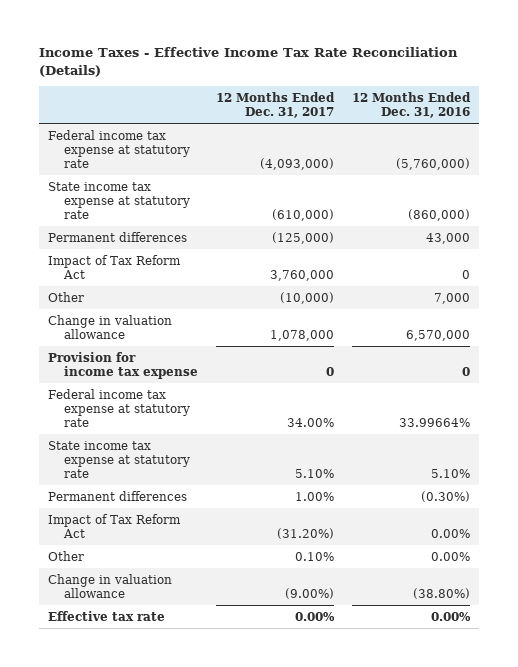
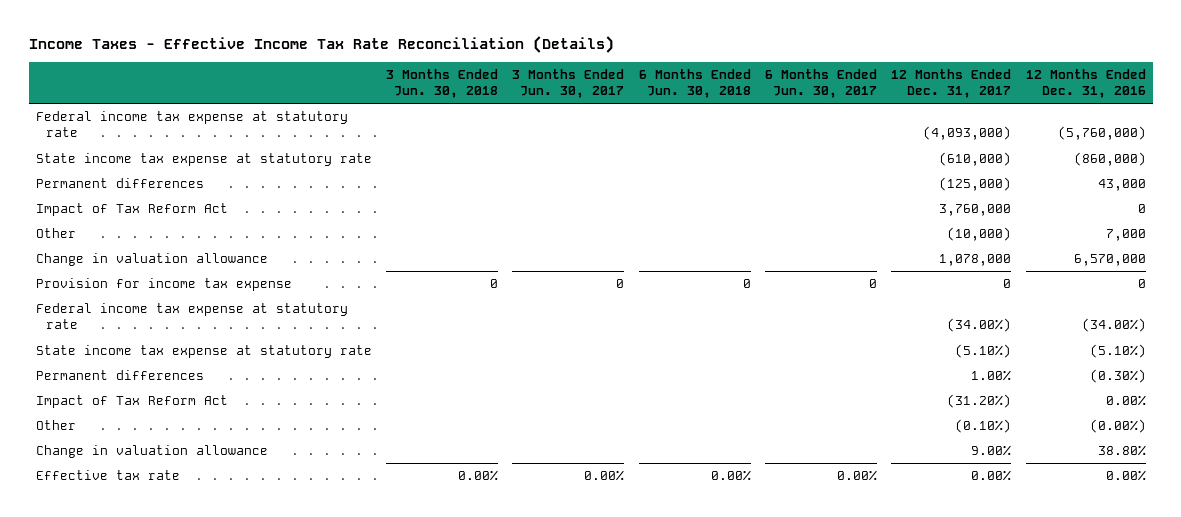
- | 12 Months Ended Dec. 31, 2017 | 12 Months Ended Dec. 31, 2016
+ | 3 Months Ended Jun. 30, 2018 | 3 Months Ended Jun. 30, 2017 | 6 Months Ended Jun. 30, 2018 | 6 Months Ended Jun. 30, 2017 | 12 Months Ended Dec. 31, 2017 | 12 Months Ended Dec. 31, 2016
- Federal income tax expense at statutory rate | 34.00% | 33.99664%
- State income tax expense at statutory rate | 5.10% | 5.10%
+ Federal income tax expense at statutory rate | | | | | (34.00%) | (34.00%)
+ State income tax expense at statutory rate | | | | | (5.10%) | (5.10%)
- Other | 0.10% | 0.00%
- Change in valuation allowance | (9.00%) | (38.80%)
+ Other | | | | | (0.10%) | (0.00%)
+ Change in valuation allowance | | | | | 9.00% | 38.80%

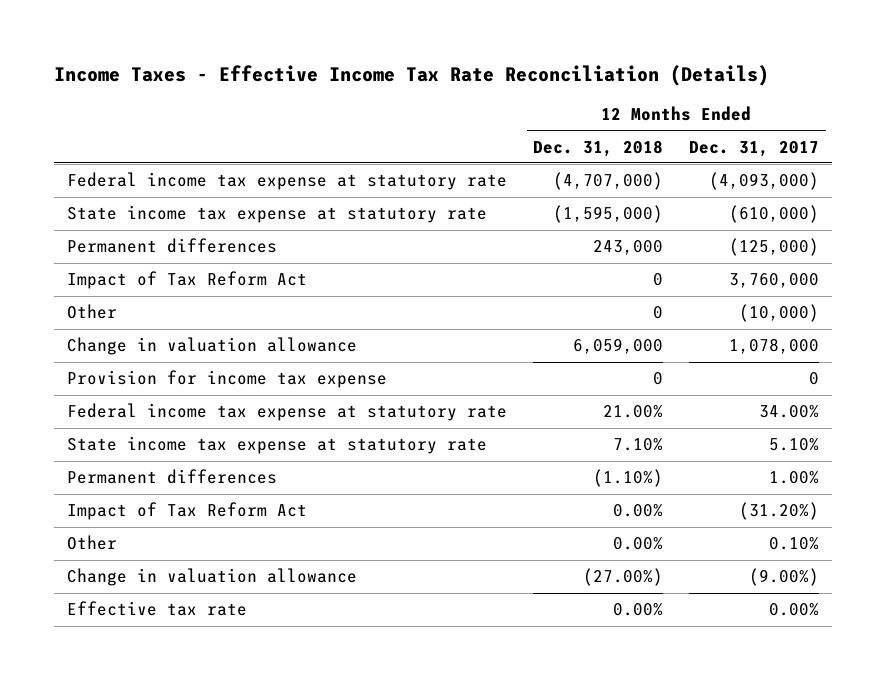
- | 3 Months Ended Jun. 30, 2018 | 3 Months Ended Jun. 30, 2017 | 6 Months Ended Jun. 30, 2018 | 6 Months Ended Jun. 30, 2017 | 12 Months Ended Dec. 31, 2017 | 12 Months Ended Dec. 31, 2016
+ | 12 Months Ended Dec. 31, 2018 | 12 Months Ended Dec. 31, 2017
- Federal income tax expense at statutory rate | | | | | (34.00%) | (34.00%)
- State income tax expense at statutory rate | | | | | (5.10%) | (5.10%)
+ Federal income tax expense at statutory rate | 21.00% | 34.00%
+ State income tax expense at statutory rate | 7.10% | 5.10%
- Other | | | | | (0.10%) | (0.00%)
- Change in valuation allowance | | | | | 9.00% | 38.80%
+ Other | 0.00% | 0.10%
+ Change in valuation allowance | (27.00%) | (9.00%)

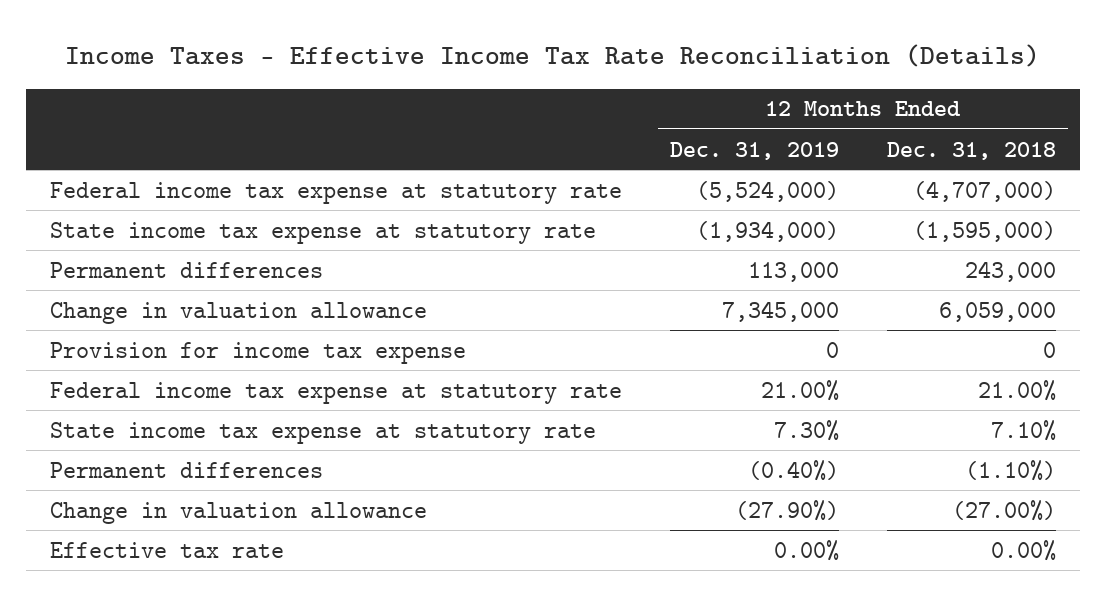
- | 12 Months Ended Dec. 31, 2018 | 12 Months Ended Dec. 31, 2017
+ | 12 Months Ended Dec. 31, 2019 | 12 Months Ended Dec. 31, 2018
- Impact of Tax Reform Act | 0 | 3,760,000
- Other | 0 | (10,000)
- Impact of Tax Reform Act | 0.00% | (31.20%)
- Other | 0.00% | 0.10%

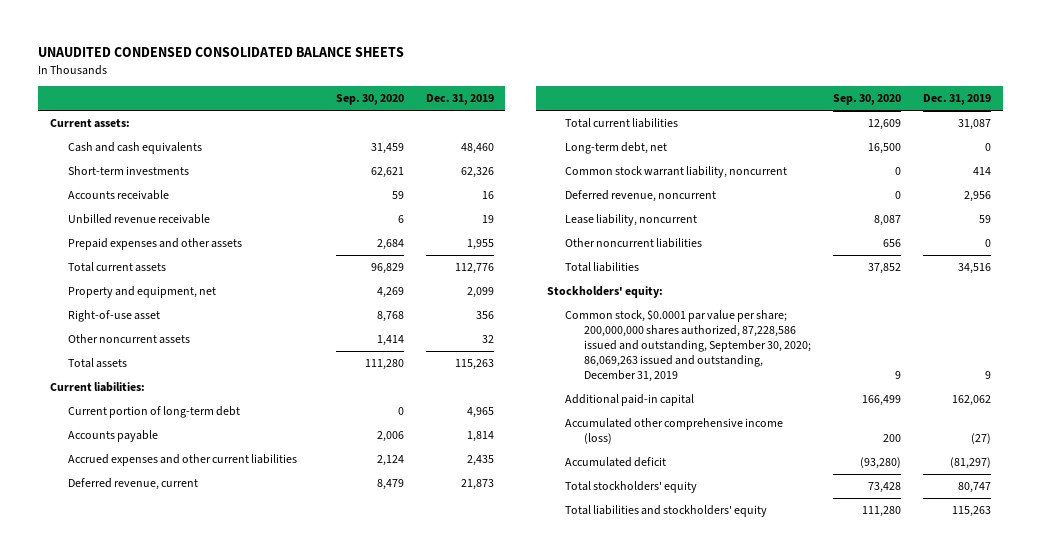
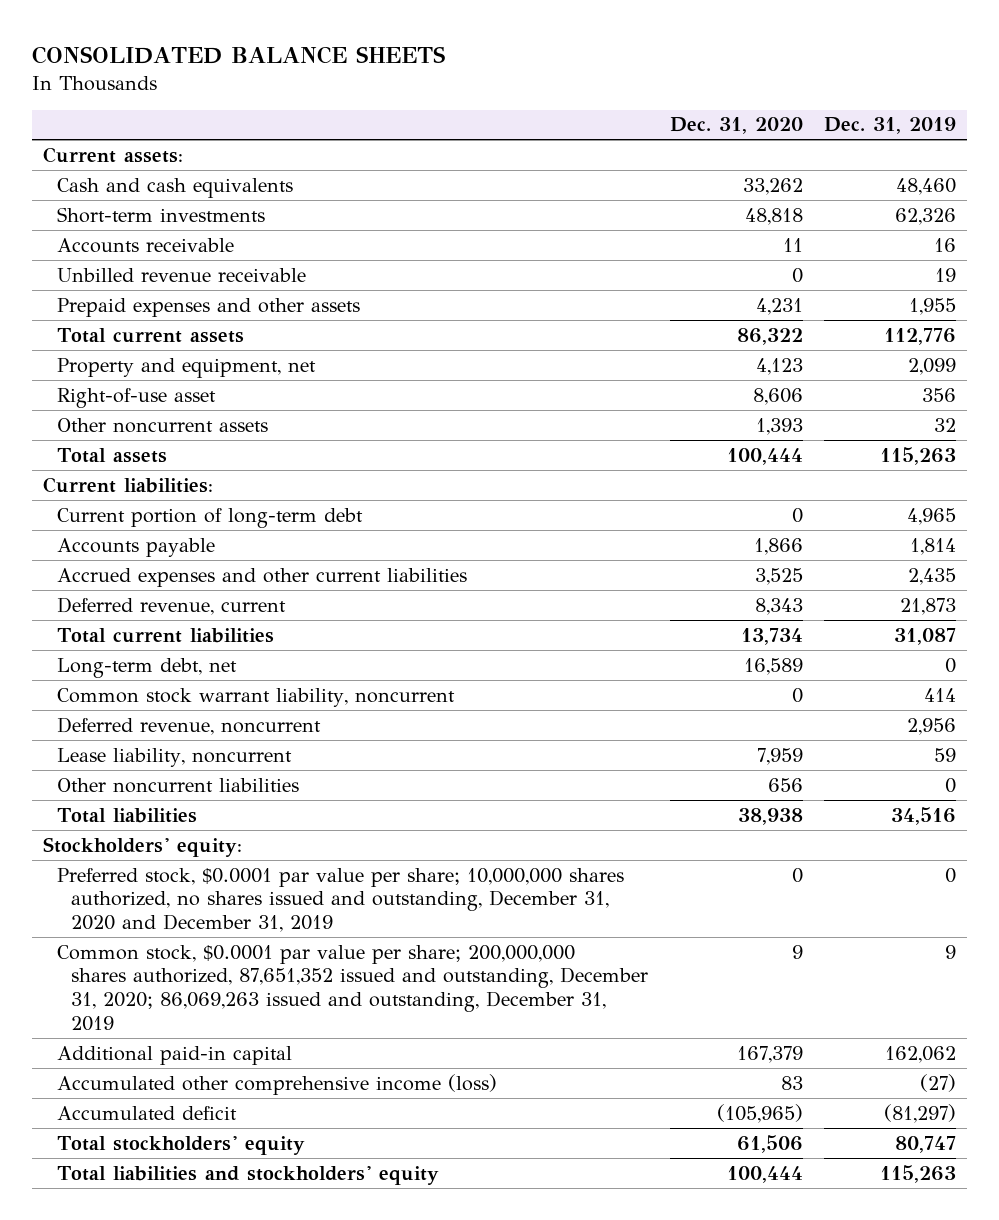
- UNAUDITED CONDENSED CONSOLIDATED BALANCE SHEETS
+ CONSOLIDATED BALANCE SHEETS
- | Sep. 30, 2020 | Dec. 31, 2019
+ | Dec. 31, 2020 | Dec. 31, 2019
- Common stock, $0.0001 par value per share; 200,000,000 shares authorized, 87,228,586 issued and outstanding, September 30, 2020; 86,069,263 issued and outstanding, December 31, 2019 | 9 | 9
+ Preferred stock, $0.0001 par value per share; 10,000,000 shares authorized, no shares issued and outstanding, December 31, 2020 and December 31, 2019 | 0 | 0
+ Common stock, $0.0001 par value per share; 200,000,000 shares authorized, 87,651,352 issued and outstanding, December 31, 2020; 86,069,263 issued and outstanding, December 31, 2019 | 9 | 9

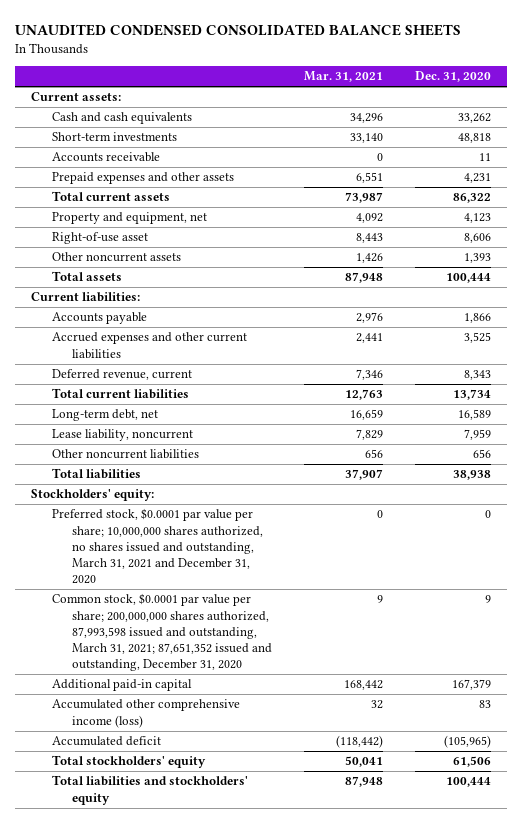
- CONSOLIDATED BALANCE SHEETS
+ UNAUDITED CONDENSED CONSOLIDATED BALANCE SHEETS
- | Dec. 31, 2020 | Dec. 31, 2019
+ | Mar. 31, 2021 | Dec. 31, 2020
- Unbilled revenue receivable | 0 | 19
- Current portion of long-term debt | 0 | 4,965
- Common stock warrant liability, noncurrent | 0 | 414
- Deferred revenue, noncurrent | | 2,956
- Preferred stock, $0.0001 par value per share; 10,000,000 shares authorized, no shares issued and outstanding, December 31, 2020 and December 31, 2019 | 0 | 0
- Common stock, $0.0001 par value per share; 200,000,000 shares authorized, 87,651,352 issued and outstanding, December 31, 2020; 86,069,263 issued and outstanding, December 31, 2019 | 9 | 9
+ Preferred stock, $0.0001 par value per share; 10,000,000 shares authorized, no shares issued and outstanding, March 31, 2021 and December 31, 2020 | 0 | 0
+ Common stock, $0.0001 par value per share; 200,000,000 shares authorized, 87,993,598 issued and outstanding, March 31, 2021; 87,651,352 issued and outstanding, December 31, 2020 | 9 | 9

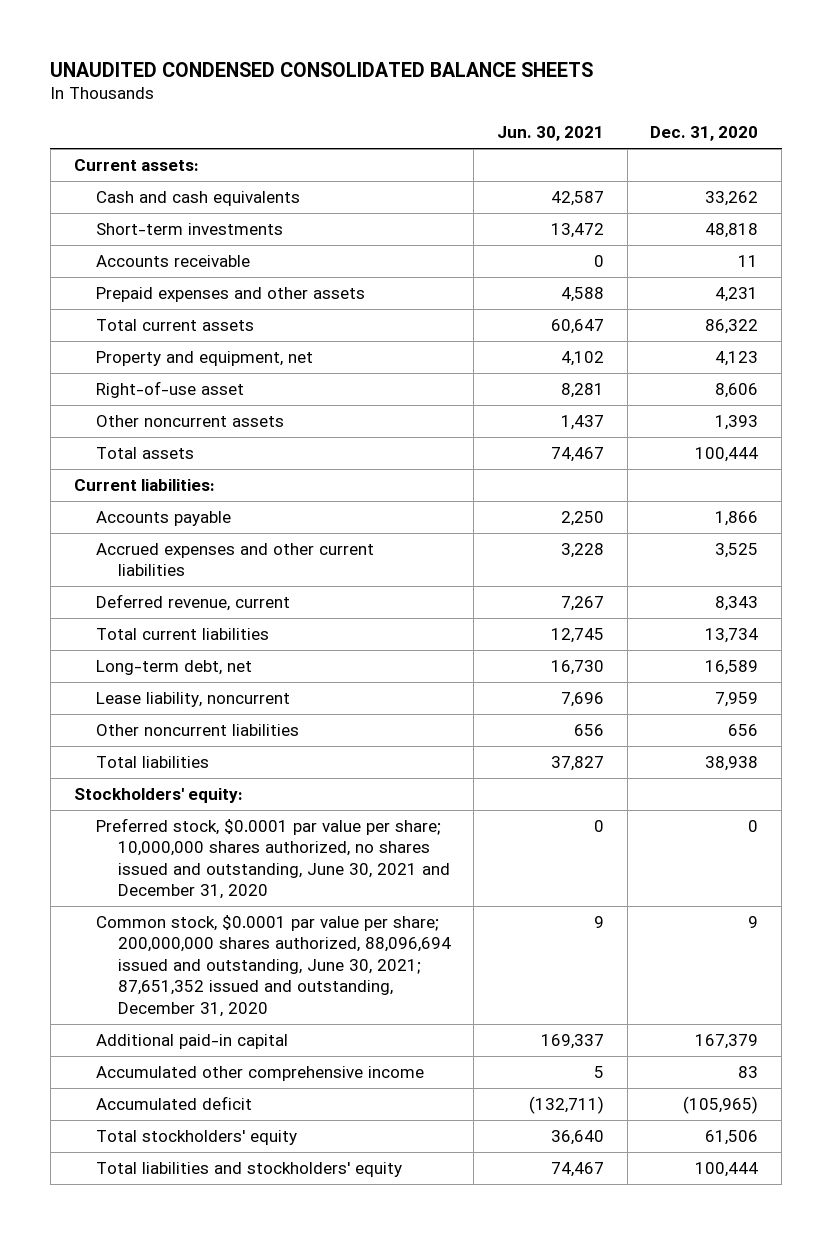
- | Mar. 31, 2021 | Dec. 31, 2020
+ | Jun. 30, 2021 | Dec. 31, 2020
- Preferred stock, $0.0001 par value per share; 10,000,000 shares authorized, no shares issued and outstanding, March 31, 2021 and December 31, 2020 | 0 | 0
- Common stock, $0.0001 par value per share; 200,000,000 shares authorized, 87,993,598 issued and outstanding, March 31, 2021; 87,651,352 issued and outstanding, December 31, 2020 | 9 | 9
+ Preferred stock, $0.0001 par value per share; 10,000,000 shares authorized, no shares issued and outstanding, June 30, 2021 and December 31, 2020 | 0 | 0
+ Common stock, $0.0001 par value per share; 200,000,000 shares authorized, 88,096,694 issued and outstanding, June 30, 2021; 87,651,352 issued and outstanding, December 31, 2020 | 9 | 9
- Accumulated other comprehensive income (loss) | 32 | 83
+ Accumulated other comprehensive income | 5 | 83

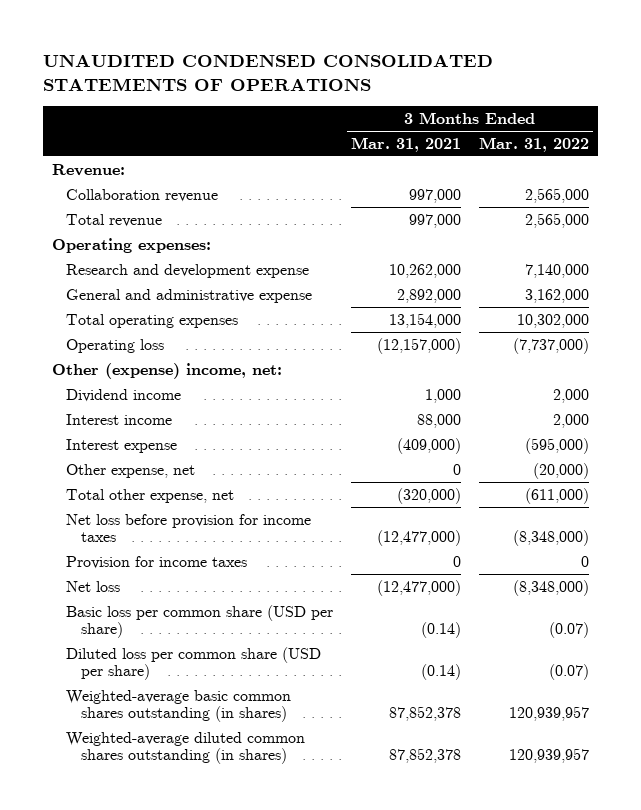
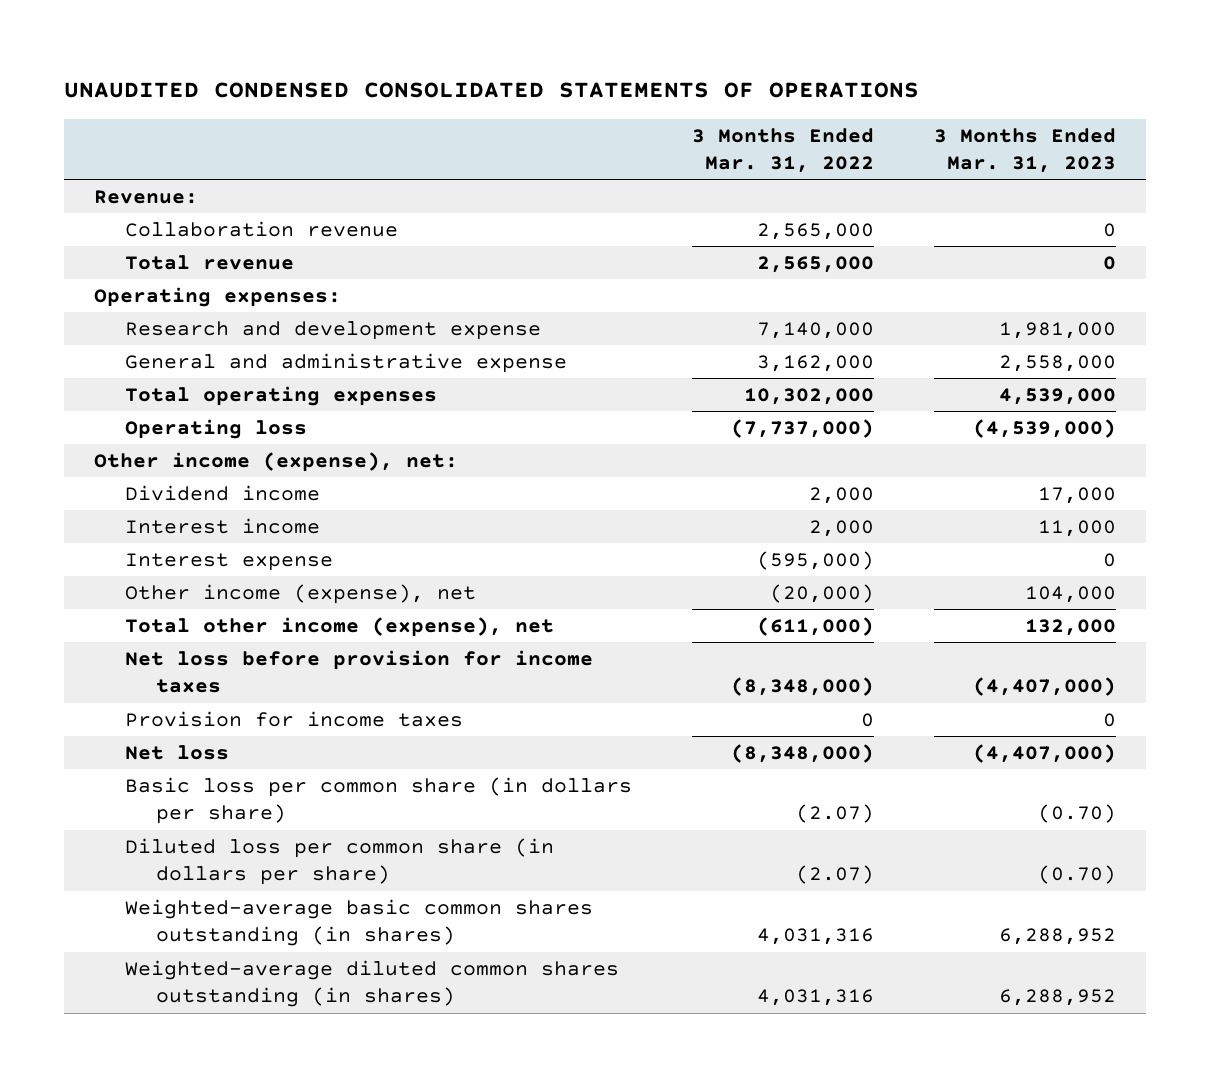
- | 3 Months Ended Mar. 31, 2021 | 3 Months Ended Mar. 31, 2022
+ | 3 Months Ended Mar. 31, 2022 | 3 Months Ended Mar. 31, 2023
- Other (expense) income, net:
+ Other income (expense), net:
- Other expense, net | 0 | (20,000)
- Total other expense, net | (320,000) | (611,000)
+ Other income (expense), net | (20,000) | 104,000
+ Total other income (expense), net | (611,000) | 132,000
- Basic loss per common share (USD per share) | (0.14) | (0.07)
- Diluted loss per common share (USD per share) | (0.14) | (0.07)
- Weighted-average basic common shares outstanding (in shares) | 87,852,378 | 120,939,957
- Weighted-average diluted common shares outstanding (in shares) | 87,852,378 | 120,939,957
+ Basic loss per common share (in dollars per share) | (2.07) | (0.70)
+ Diluted loss per common share (in dollars per share) | (2.07) | (0.70)
+ Weighted-average basic common shares outstanding (in shares) | 4,031,316 | 6,288,952
+ Weighted-average diluted common shares outstanding (in shares) | 4,031,316 | 6,288,952

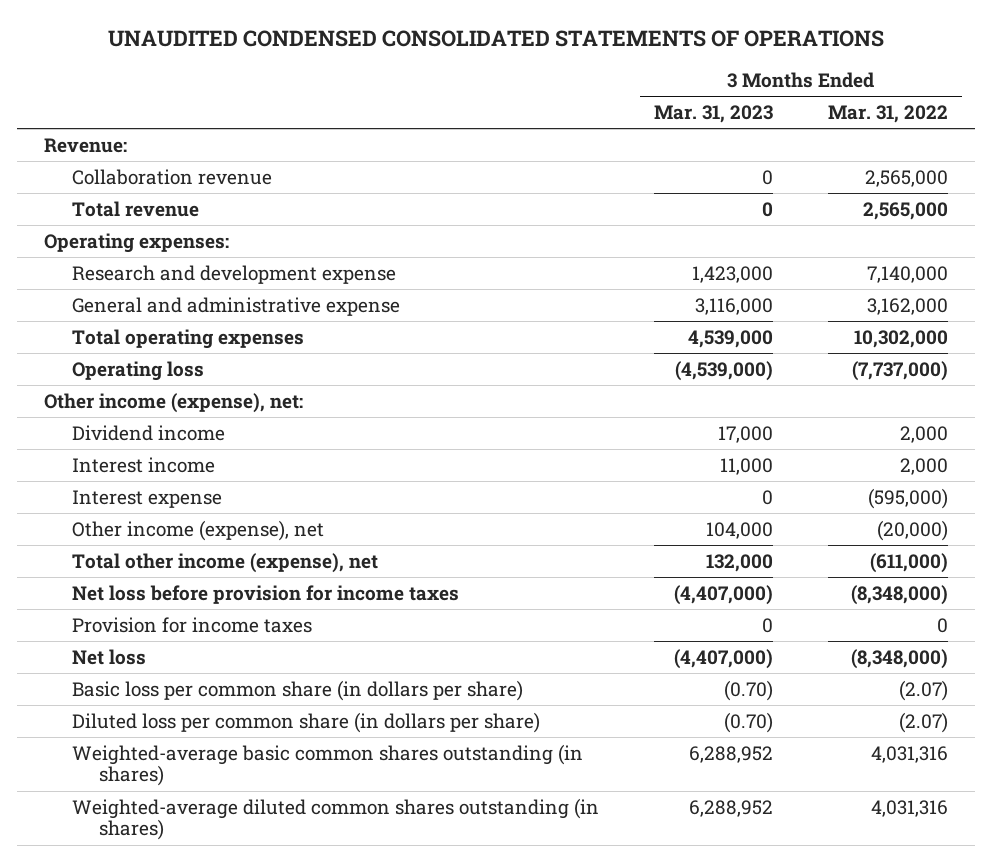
- | 3 Months Ended Mar. 31, 2022 | 3 Months Ended Mar. 31, 2023
+ | 3 Months Ended Mar. 31, 2023 | 3 Months Ended Mar. 31, 2022
- Research and development expense | 7,140,000 | 1,981,000
- General and administrative expense | 3,162,000 | 2,558,000
+ Research and development expense | 1,423,000 | 7,140,000
+ General and administrative expense | 3,116,000 | 3,162,000

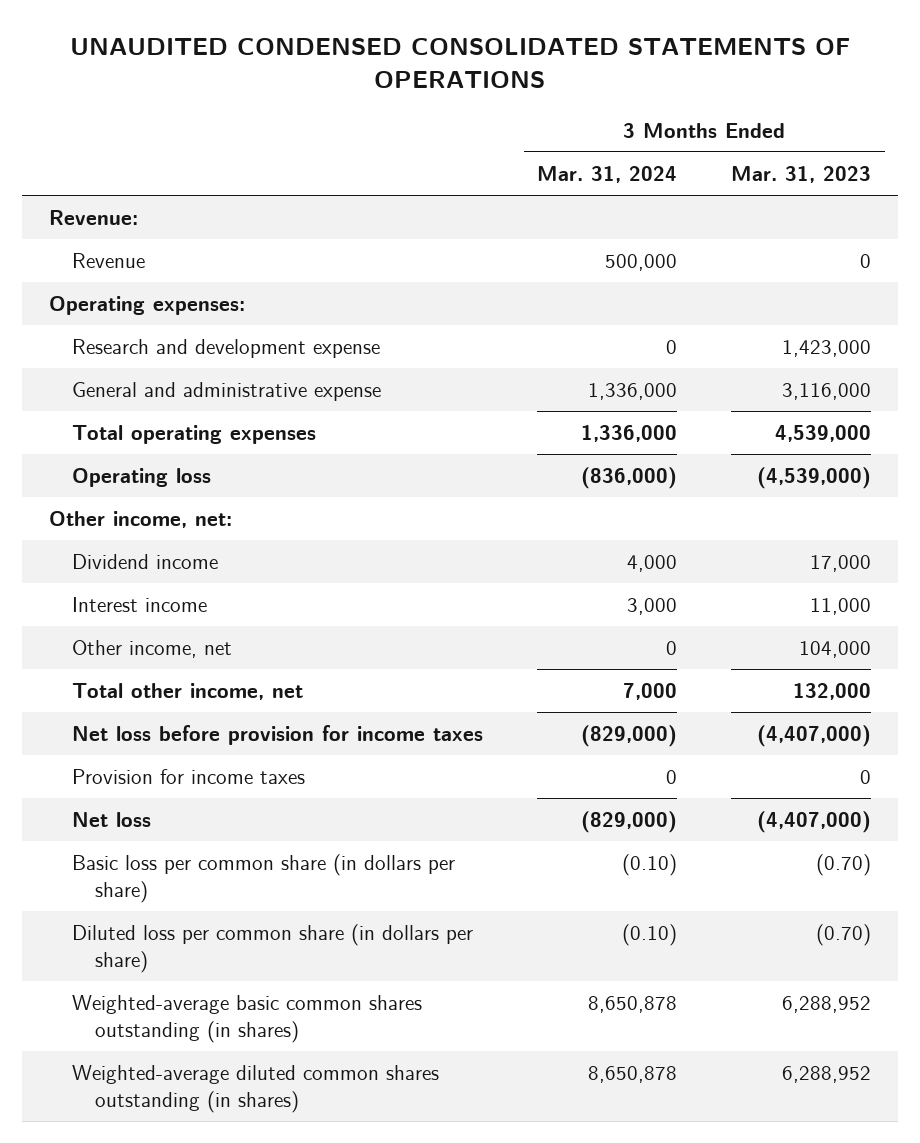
- | 3 Months Ended Mar. 31, 2023 | 3 Months Ended Mar. 31, 2022
+ | 3 Months Ended Mar. 31, 2024 | 3 Months Ended Mar. 31, 2023
- Collaboration revenue | 0 | 2,565,000
- Total revenue | 0 | 2,565,000
+ Revenue | 500,000 | 0
- Other income (expense), net:
+ Other income, net:
- Interest expense | 0 | (595,000)
- Other income (expense), net | 104,000 | (20,000)
- Total other income (expense), net | 132,000 | (611,000)
+ Other income, net | 0 | 104,000
+ Total other income, net | 7,000 | 132,000

